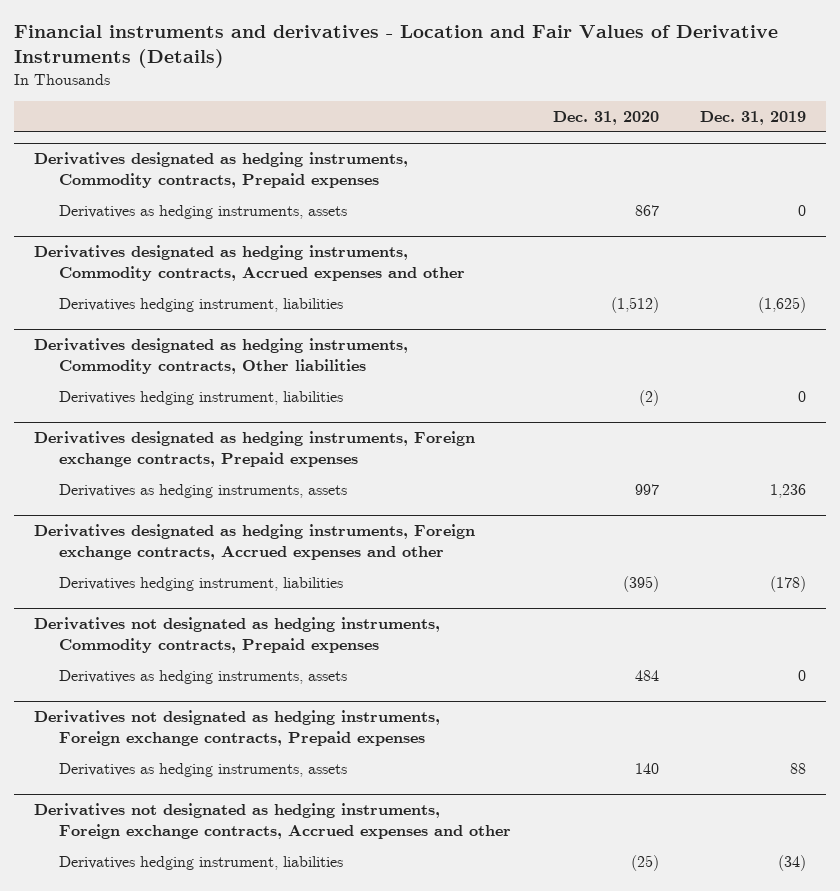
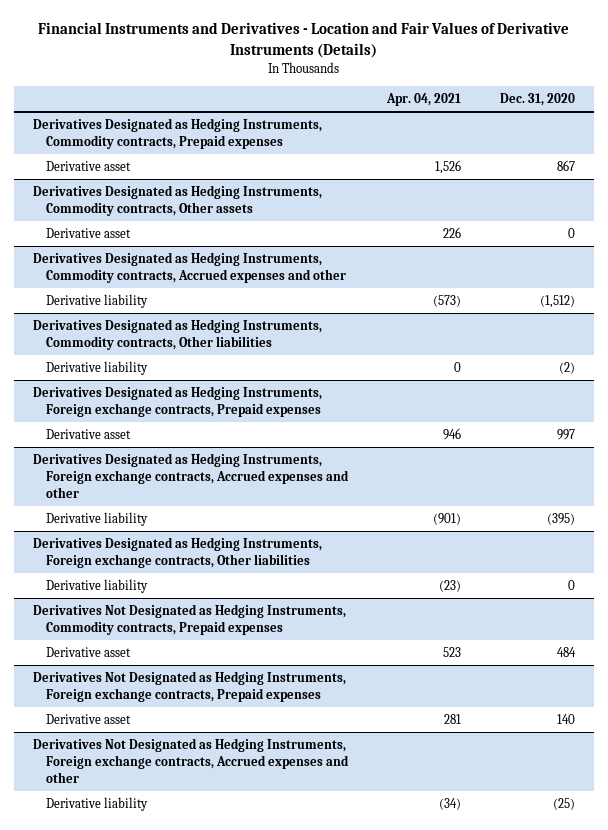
- Financial instruments and derivatives - Location and Fair Values of Derivative Instruments (Details)
+ Financial Instruments and Derivatives - Location and Fair Values of Derivative Instruments (Details)
- | Dec. 31, 2020 | Dec. 31, 2019
+ | Apr. 04, 2021 | Dec. 31, 2020
- Derivatives designated as hedging instruments, Commodity contracts, Prepaid expenses
- Derivatives as hedging instruments, assets | 867 | 0
- Derivatives designated as hedging instruments, Commodity contracts, Accrued expenses and other
- Derivatives hedging instrument, liabilities | (1,512) | (1,625)
- Derivatives designated as hedging instruments, Commodity contracts, Other liabilities
- Derivatives hedging instrument, liabilities | (2) | 0
- Derivatives designated as hedging instruments, Foreign exchange contracts, Prepaid expenses
- Derivatives as hedging instruments, assets | 997 | 1,236
- Derivatives designated as hedging instruments, Foreign exchange contracts, Accrued expenses and other
- Derivatives hedging instrument, liabilities | (395) | (178)
- Derivatives not designated as hedging instruments, Commodity contracts, Prepaid expenses
- Derivatives as hedging instruments, assets | 484 | 0
- Derivatives not designated as hedging instruments, Foreign exchange contracts, Prepaid expenses
- Derivatives as hedging instruments, assets | 140 | 88
- Derivatives not designated as hedging instruments, Foreign exchange contracts, Accrued expenses and other
- Derivatives hedging instrument, liabilities | (25) | (34)
+ Derivatives Designated as Hedging Instruments, Commodity contracts, Prepaid expenses
+ Derivative asset | 1,526 | 867
+ Derivatives Designated as Hedging Instruments, Commodity contracts, Other assets
+ Derivative asset | 226 | 0
+ Derivatives Designated as Hedging Instruments, Commodity contracts, Accrued expenses and other
+ Derivative liability | (573) | (1,512)
+ Derivatives Designated as Hedging Instruments, Commodity contracts, Other liabilities
+ Derivative liability | 0 | (2)
+ Derivatives Designated as Hedging Instruments, Foreign exchange contracts, Prepaid expenses
+ Derivative asset | 946 | 997
+ Derivatives Designated as Hedging Instruments, Foreign exchange contracts, Accrued expenses and other
+ Derivative liability | (901) | (395)
+ Derivatives Designated as Hedging Instruments, Foreign exchange contracts, Other liabilities
+ Derivative liability | (23) | 0
+ Derivatives Not Designated as Hedging Instruments, Commodity contracts, Prepaid expenses
+ Derivative asset | 523 | 484
+ Derivatives Not Designated as Hedging Instruments, Foreign exchange contracts, Prepaid expenses
+ Derivative asset | 281 | 140
+ Derivatives Not Designated as Hedging Instruments, Foreign exchange contracts, Accrued expenses and other
+ Derivative liability | (34) | (25)

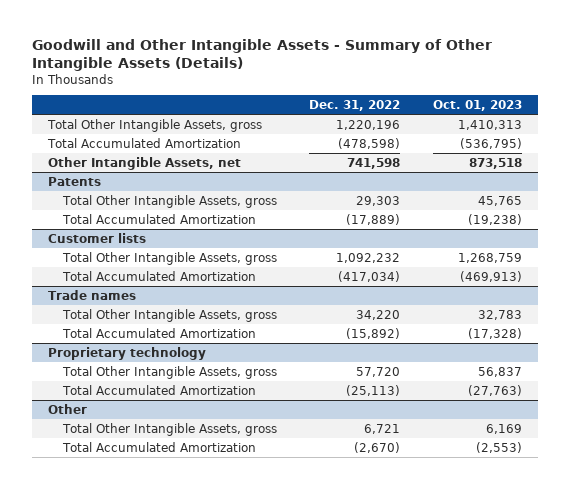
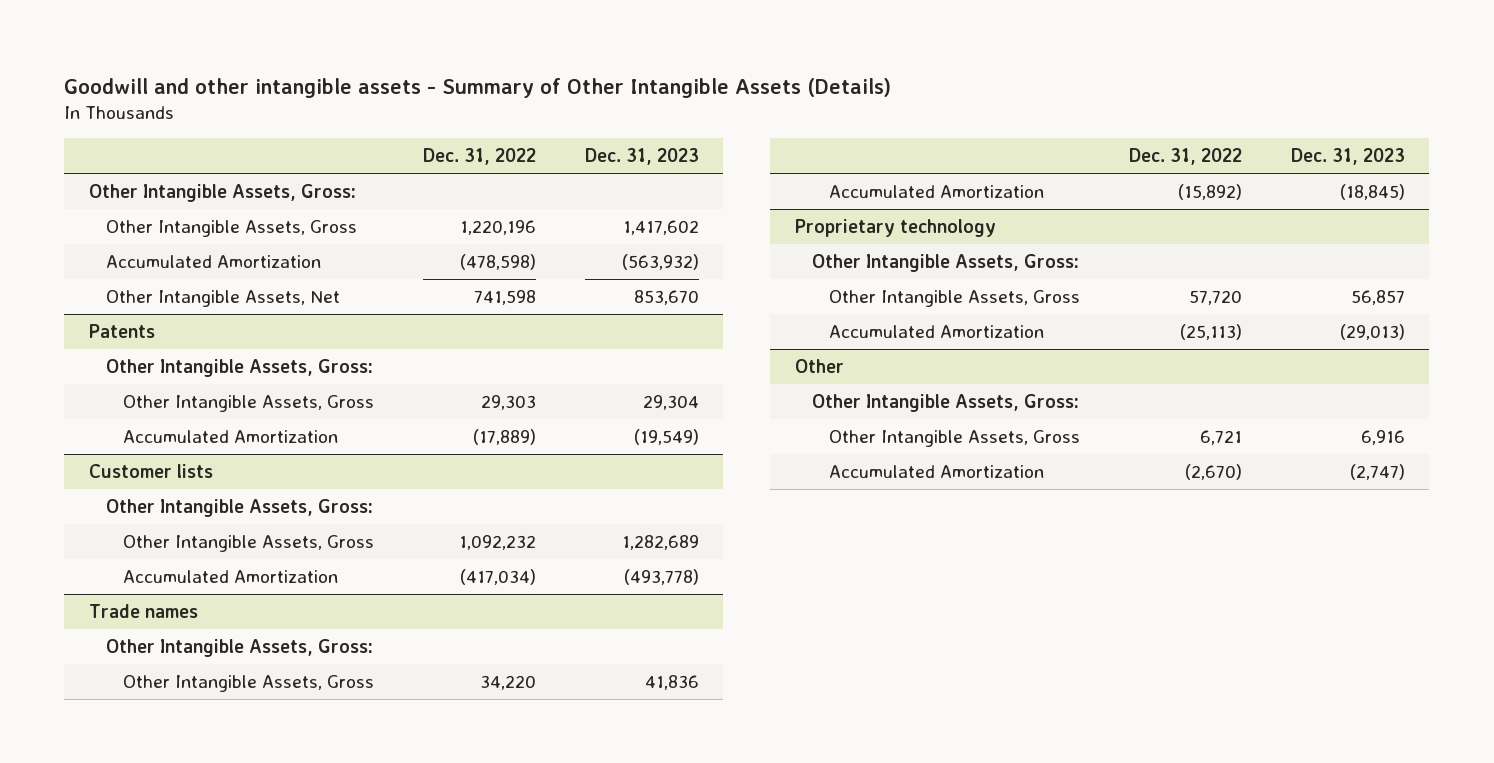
- Goodwill and Other Intangible Assets - Summary of Other Intangible Assets (Details)
+ Goodwill and other intangible assets - Summary of Other Intangible Assets (Details)
- | Dec. 31, 2022 | Oct. 01, 2023
+ | Dec. 31, 2022 | Dec. 31, 2023
- Total Other Intangible Assets, gross | 1,220,196 | 1,410,313
- Total Accumulated Amortization | (478,598) | (536,795)
- Other Intangible Assets, net | 741,598 | 873,518
+ Other Intangible Assets, Gross:
+ Other Intangible Assets, Gross | 1,220,196 | 1,417,602
+ Accumulated Amortization | (478,598) | (563,932)
+ Other Intangible Assets, Net | 741,598 | 853,670
@ Patents
- Total Other Intangible Assets, gross | 29,303 | 45,765
- Total Accumulated Amortization | (17,889) | (19,238)
+ Other Intangible Assets, Gross:
+ Other Intangible Assets, Gross | 29,303 | 29,304
+ Accumulated Amortization | (17,889) | (19,549)
@ Customer lists
- Total Other Intangible Assets, gross | 1,092,232 | 1,268,759
- Total Accumulated Amortization | (417,034) | (469,913)
+ Other Intangible Assets, Gross:
+ Other Intangible Assets, Gross | 1,092,232 | 1,282,689
+ Accumulated Amortization | (417,034) | (493,778)
@ Trade names
- Total Other Intangible Assets, gross | 34,220 | 32,783
- Total Accumulated Amortization | (15,892) | (17,328)
+ Other Intangible Assets, Gross:
+ Other Intangible Assets, Gross | 34,220 | 41,836
+ Accumulated Amortization | (15,892) | (18,845)
@ Proprietary technology
- Total Other Intangible Assets, gross | 57,720 | 56,837
- Total Accumulated Amortization | (25,113) | (27,763)
+ Other Intangible Assets, Gross:
+ Other Intangible Assets, Gross | 57,720 | 56,857
+ Accumulated Amortization | (25,113) | (29,013)
@ Other
- Total Other Intangible Assets, gross | 6,721 | 6,169
- Total Accumulated Amortization | (2,670) | (2,553)
+ Other Intangible Assets, Gross:
+ Other Intangible Assets, Gross | 6,721 | 6,916
+ Accumulated Amortization | (2,670) | (2,747)

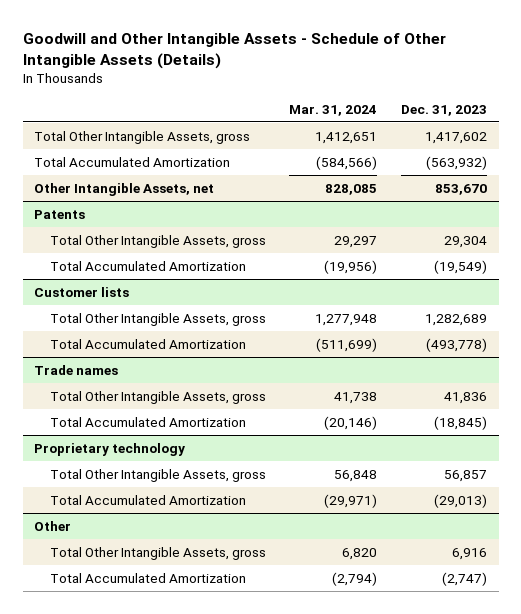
- Goodwill and other intangible assets - Summary of Other Intangible Assets (Details)
+ Goodwill and Other Intangible Assets - Schedule of Other Intangible Assets (Details)
- | Dec. 31, 2022 | Dec. 31, 2023
+ | Mar. 31, 2024 | Dec. 31, 2023
- Other Intangible Assets, Gross:
- Other Intangible Assets, Gross | 1,220,196 | 1,417,602
- Accumulated Amortization | (478,598) | (563,932)
- Other Intangible Assets, Net | 741,598 | 853,670
+ Total Other Intangible Assets, gross | 1,412,651 | 1,417,602
+ Total Accumulated Amortization | (584,566) | (563,932)
+ Other Intangible Assets, net | 828,085 | 853,670
@ Patents
- Other Intangible Assets, Gross:
- Other Intangible Assets, Gross | 29,303 | 29,304
- Accumulated Amortization | (17,889) | (19,549)
+ Total Other Intangible Assets, gross | 29,297 | 29,304
+ Total Accumulated Amortization | (19,956) | (19,549)
@ Customer lists
- Other Intangible Assets, Gross:
- Other Intangible Assets, Gross | 1,092,232 | 1,282,689
- Accumulated Amortization | (417,034) | (493,778)
+ Total Other Intangible Assets, gross | 1,277,948 | 1,282,689
+ Total Accumulated Amortization | (511,699) | (493,778)
@ Trade names
- Other Intangible Assets, Gross:
- Other Intangible Assets, Gross | 34,220 | 41,836
- Accumulated Amortization | (15,892) | (18,845)
+ Total Other Intangible Assets, gross | 41,738 | 41,836
+ Total Accumulated Amortization | (20,146) | (18,845)
@ Proprietary technology
- Other Intangible Assets, Gross:
- Other Intangible Assets, Gross | 57,720 | 56,857
- Accumulated Amortization | (25,113) | (29,013)
+ Total Other Intangible Assets, gross | 56,848 | 56,857
+ Total Accumulated Amortization | (29,971) | (29,013)
@ Other
- Other Intangible Assets, Gross:
- Other Intangible Assets, Gross | 6,721 | 6,916
- Accumulated Amortization | (2,670) | (2,747)
+ Total Other Intangible Assets, gross | 6,820 | 6,916
+ Total Accumulated Amortization | (2,794) | (2,747)

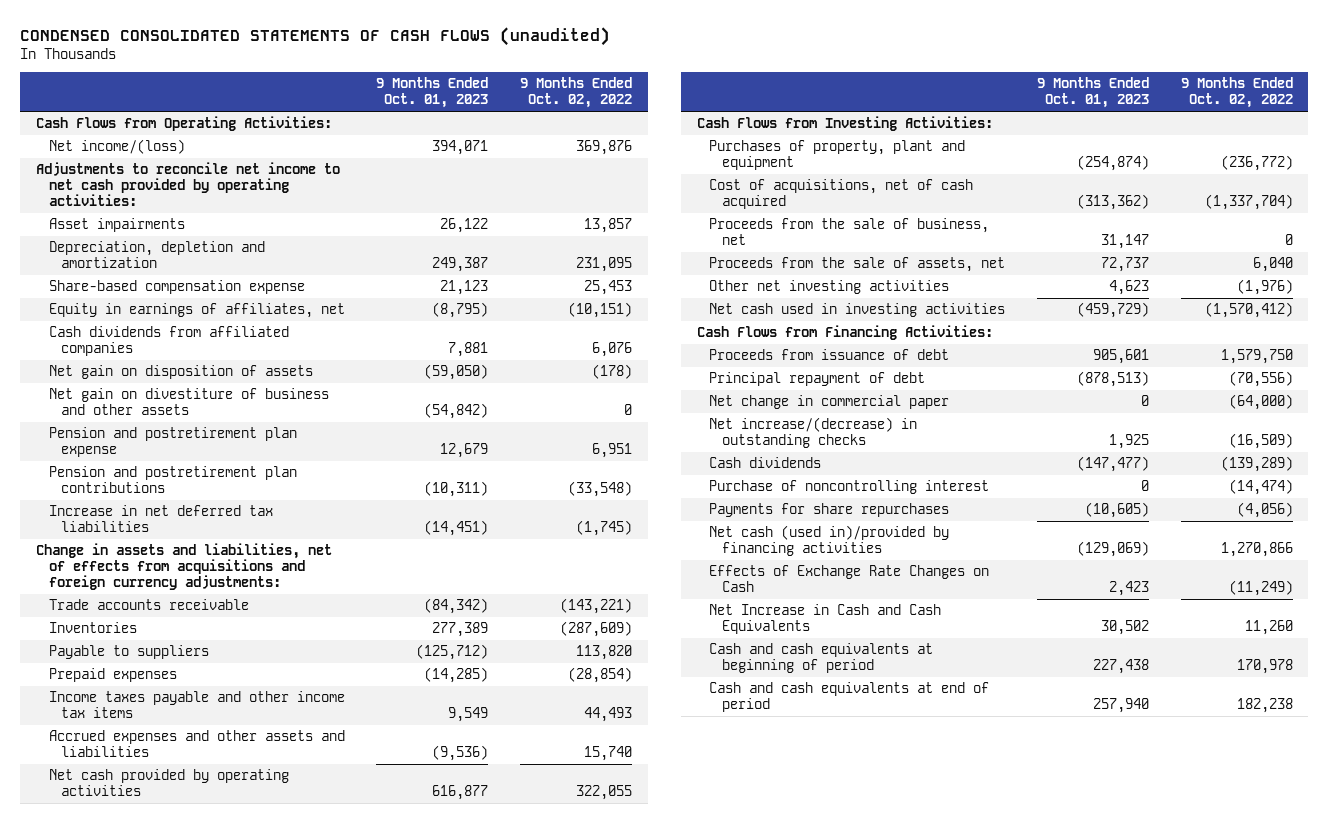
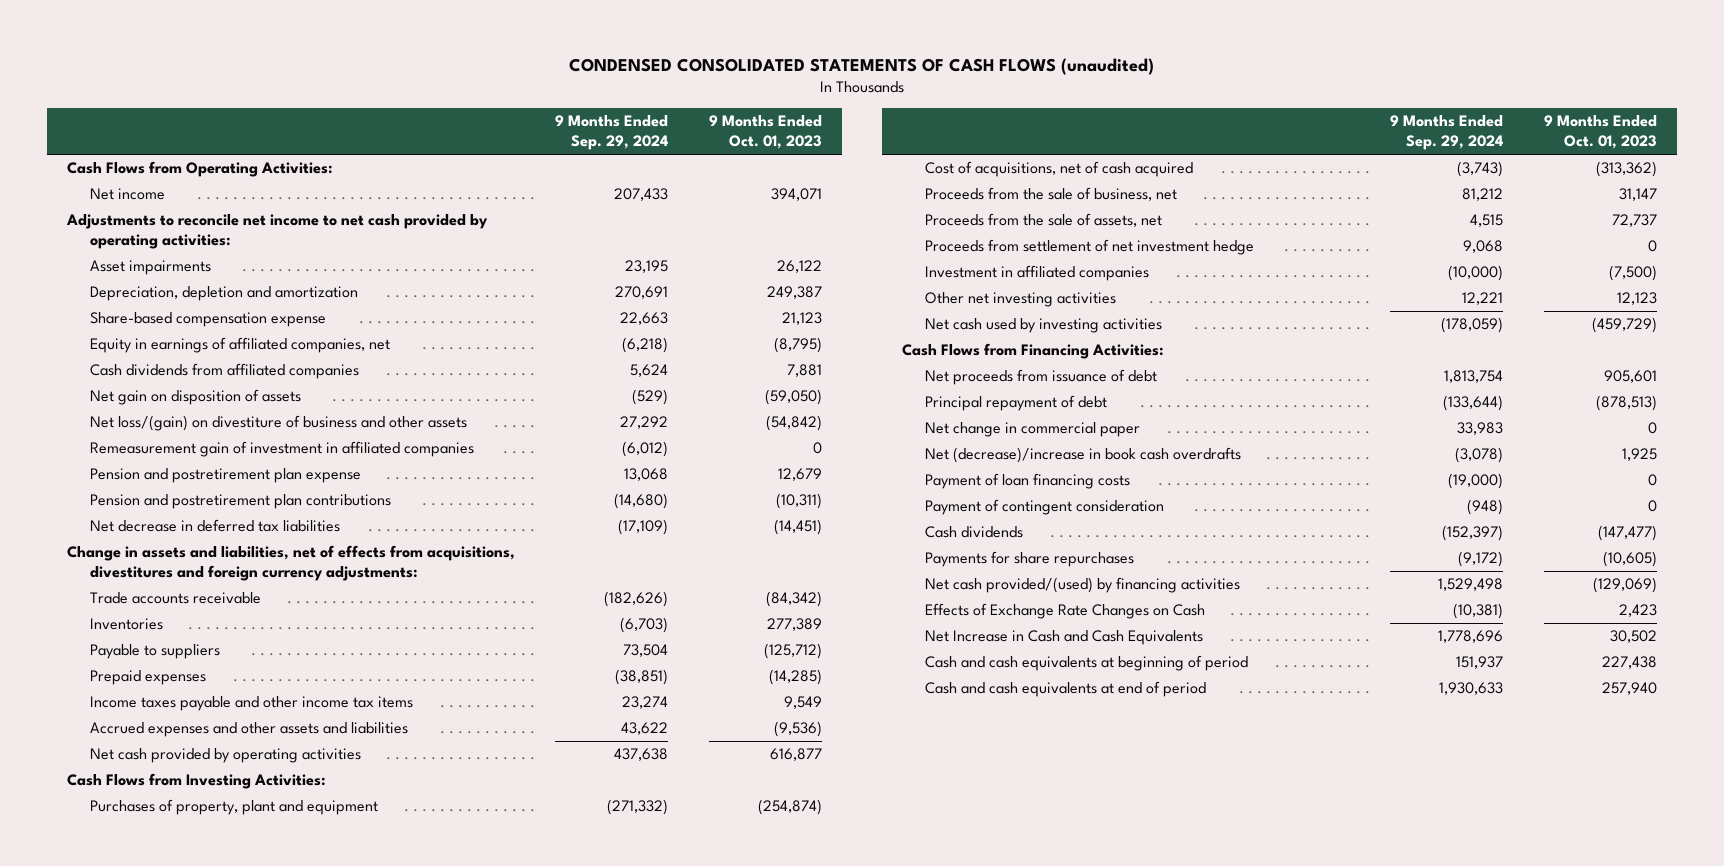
- | 9 Months Ended Oct. 01, 2023 | 9 Months Ended Oct. 02, 2022
+ | 9 Months Ended Sep. 29, 2024 | 9 Months Ended Oct. 01, 2023
- Net income/(loss) | 394,071 | 369,876
+ Net income | 207,433 | 394,071
- Equity in earnings of affiliates, net | (8,795) | (10,151)
+ Equity in earnings of affiliated companies, net | (6,218) | (8,795)
- Net gain on divestiture of business and other assets | (54,842) | 0
+ Net loss/(gain) on divestiture of business and other assets | 27,292 | (54,842)
+ Remeasurement gain of investment in affiliated companies | (6,012) | 0
- Increase in net deferred tax liabilities | (14,451) | (1,745)
- Change in assets and liabilities, net of effects from acquisitions and foreign currency adjustments:
+ Net decrease in deferred tax liabilities | (17,109) | (14,451)
+ Change in assets and liabilities, net of effects from acquisitions, divestitures and foreign currency adjustments:
- Other net investing activities | 4,623 | (1,976)
- Net cash used in investing activities | (459,729) | (1,570,412)
+ Proceeds from settlement of net investment hedge | 9,068 | 0
+ Investment in affiliated companies | (10,000) | (7,500)
+ Other net investing activities | 12,221 | 12,123
+ Net cash used by investing activities | (178,059) | (459,729)
- Proceeds from issuance of debt | 905,601 | 1,579,750
+ Net proceeds from issuance of debt | 1,813,754 | 905,601
- Net increase/(decrease) in outstanding checks | 1,925 | (16,509)
+ Net (decrease)/increase in book cash overdrafts | (3,078) | 1,925
+ Payment of loan financing costs | (19,000) | 0
+ Payment of contingent consideration | (948) | 0
- Purchase of noncontrolling interest | 0 | (14,474)
- Net cash (used in)/provided by financing activities | (129,069) | 1,270,866
+ Net cash provided/(used) by financing activities | 1,529,498 | (129,069)

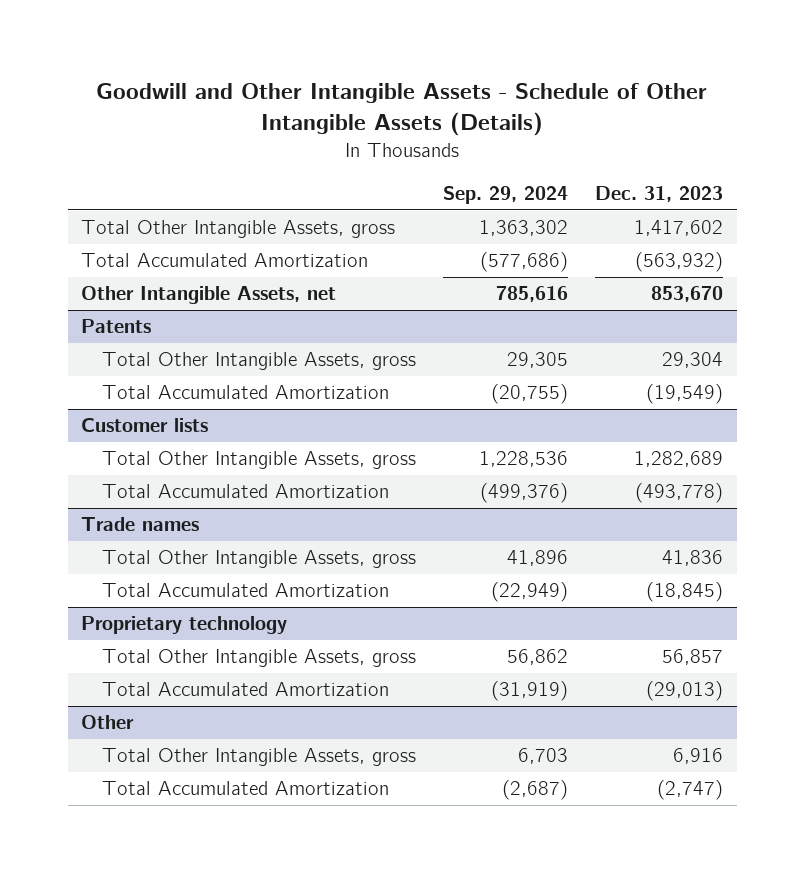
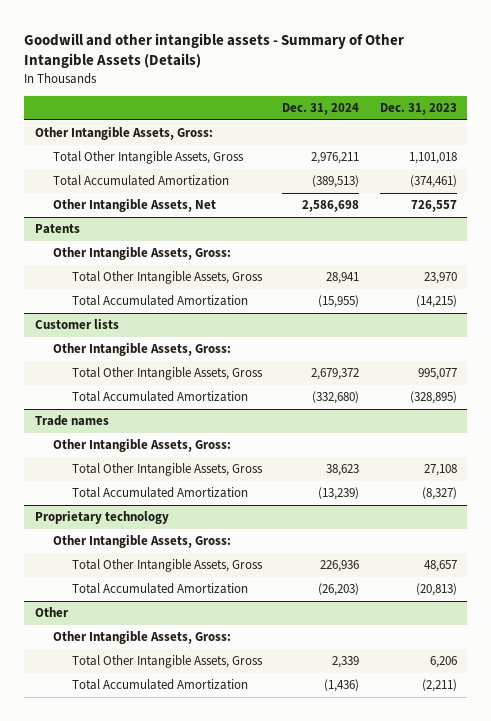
- Goodwill and Other Intangible Assets - Schedule of Other Intangible Assets (Details)
+ Goodwill and other intangible assets - Summary of Other Intangible Assets (Details)
- | Sep. 29, 2024 | Dec. 31, 2023
+ | Dec. 31, 2024 | Dec. 31, 2023
- Total Other Intangible Assets, gross | 1,363,302 | 1,417,602
- Total Accumulated Amortization | (577,686) | (563,932)
- Other Intangible Assets, net | 785,616 | 853,670
+ Other Intangible Assets, Gross:
+ Total Other Intangible Assets, Gross | 2,976,211 | 1,101,018
+ Total Accumulated Amortization | (389,513) | (374,461)
+ Other Intangible Assets, Net | 2,586,698 | 726,557
@ Patents
- Total Other Intangible Assets, gross | 29,305 | 29,304
- Total Accumulated Amortization | (20,755) | (19,549)
+ Other Intangible Assets, Gross:
+ Total Other Intangible Assets, Gross | 28,941 | 23,970
+ Total Accumulated Amortization | (15,955) | (14,215)
@ Customer lists
- Total Other Intangible Assets, gross | 1,228,536 | 1,282,689
- Total Accumulated Amortization | (499,376) | (493,778)
+ Other Intangible Assets, Gross:
+ Total Other Intangible Assets, Gross | 2,679,372 | 995,077
+ Total Accumulated Amortization | (332,680) | (328,895)
@ Trade names
- Total Other Intangible Assets, gross | 41,896 | 41,836
- Total Accumulated Amortization | (22,949) | (18,845)
+ Other Intangible Assets, Gross:
+ Total Other Intangible Assets, Gross | 38,623 | 27,108
+ Total Accumulated Amortization | (13,239) | (8,327)
@ Proprietary technology
- Total Other Intangible Assets, gross | 56,862 | 56,857
- Total Accumulated Amortization | (31,919) | (29,013)
+ Other Intangible Assets, Gross:
+ Total Other Intangible Assets, Gross | 226,936 | 48,657
+ Total Accumulated Amortization | (26,203) | (20,813)
@ Other
- Total Other Intangible Assets, gross | 6,703 | 6,916
- Total Accumulated Amortization | (2,687) | (2,747)
+ Other Intangible Assets, Gross:
+ Total Other Intangible Assets, Gross | 2,339 | 6,206
+ Total Accumulated Amortization | (1,436) | (2,211)

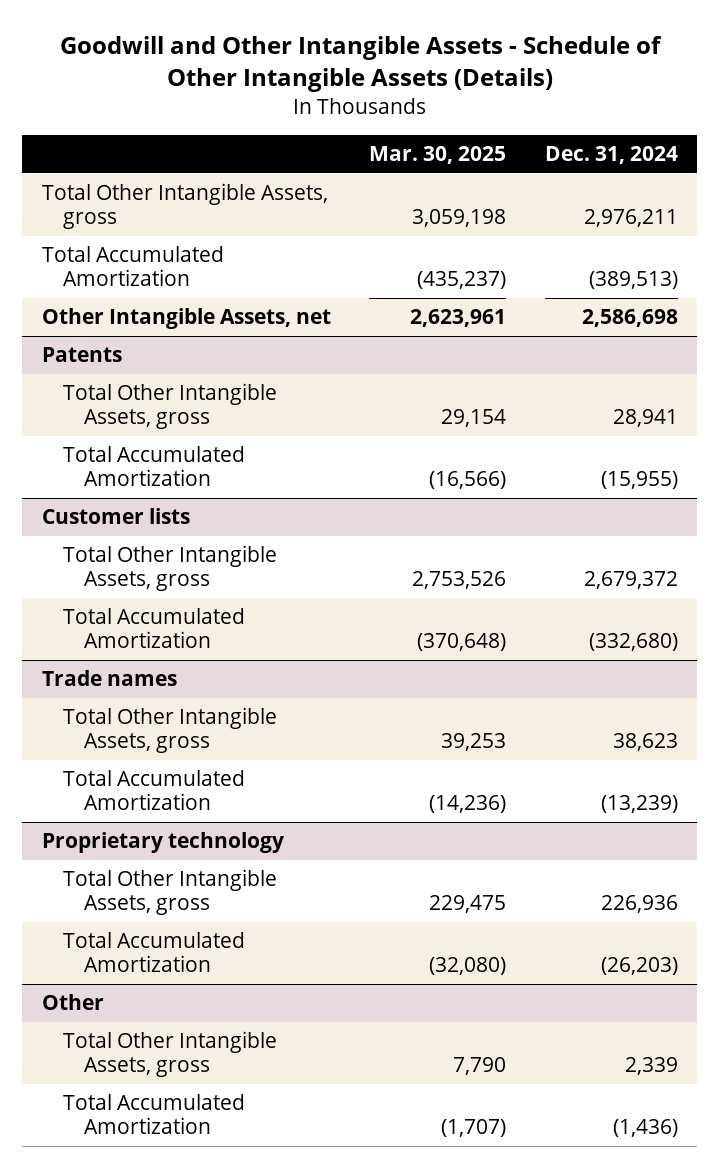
- Goodwill and other intangible assets - Summary of Other Intangible Assets (Details)
+ Goodwill and Other Intangible Assets - Schedule of Other Intangible Assets (Details)
- | Dec. 31, 2024 | Dec. 31, 2023
+ | Mar. 30, 2025 | Dec. 31, 2024
- Other Intangible Assets, Gross:
- Total Other Intangible Assets, Gross | 2,976,211 | 1,101,018
+ Total Other Intangible Assets, gross | 3,059,198 | 2,976,211
- Other Intangible Assets, Net | 2,586,698 | 726,557
+ Other Intangible Assets, net | 2,623,961 | 2,586,698
@ Patents
- Other Intangible Assets, Gross:
- Total Other Intangible Assets, Gross | 28,941 | 23,970
+ Total Other Intangible Assets, gross | 29,154 | 28,941
@ Customer lists
- Other Intangible Assets, Gross:
- Total Other Intangible Assets, Gross | 2,679,372 | 995,077
+ Total Other Intangible Assets, gross | 2,753,526 | 2,679,372
@ Trade names
- Other Intangible Assets, Gross:
- Total Other Intangible Assets, Gross | 38,623 | 27,108
+ Total Other Intangible Assets, gross | 39,253 | 38,623
@ Proprietary technology
- Other Intangible Assets, Gross:
- Total Other Intangible Assets, Gross | 226,936 | 48,657
+ Total Other Intangible Assets, gross | 229,475 | 226,936
@ Other
- Other Intangible Assets, Gross:
- Total Other Intangible Assets, Gross | 2,339 | 6,206
+ Total Other Intangible Assets, gross | 7,790 | 2,339

